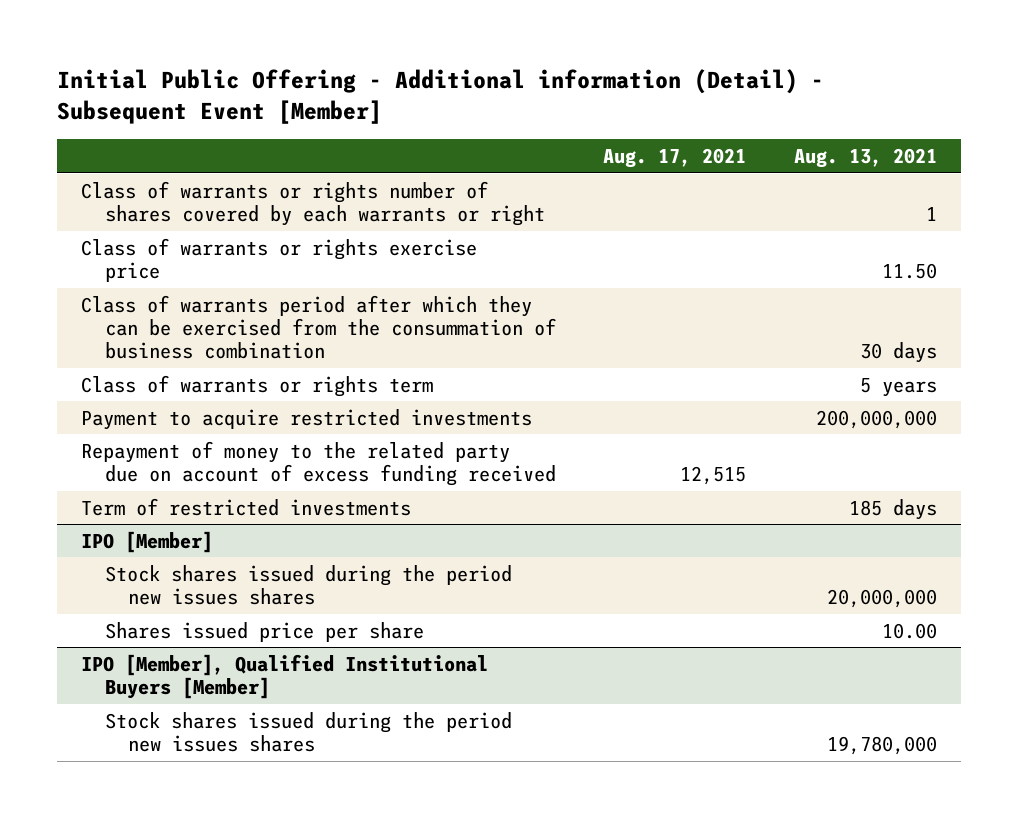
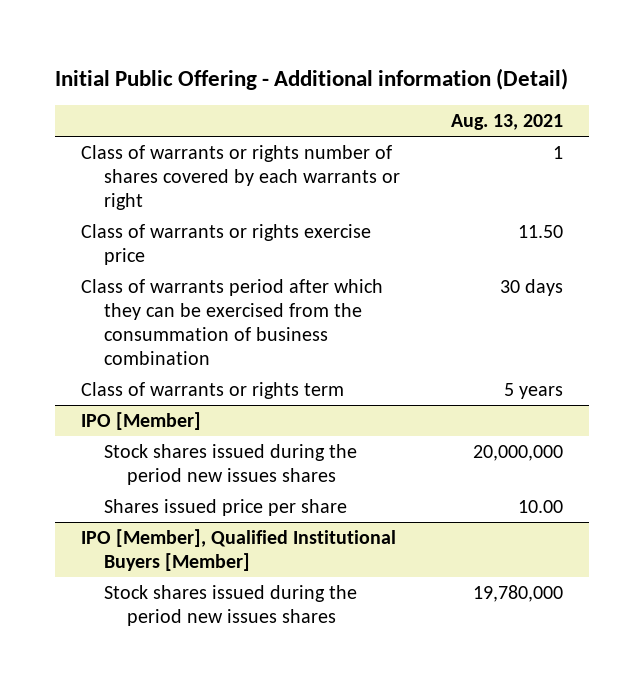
- Initial Public Offering - Additional information (Detail) - Subsequent Event [Member]
+ Initial Public Offering - Additional information (Detail)
- | Aug. 17, 2021 | Aug. 13, 2021
+ | Aug. 13, 2021
- Payment to acquire restricted investments | | 200,000,000
- Repayment of money to the related party due on account of excess funding received | 12,515 |
- Term of restricted investments | | 185 days

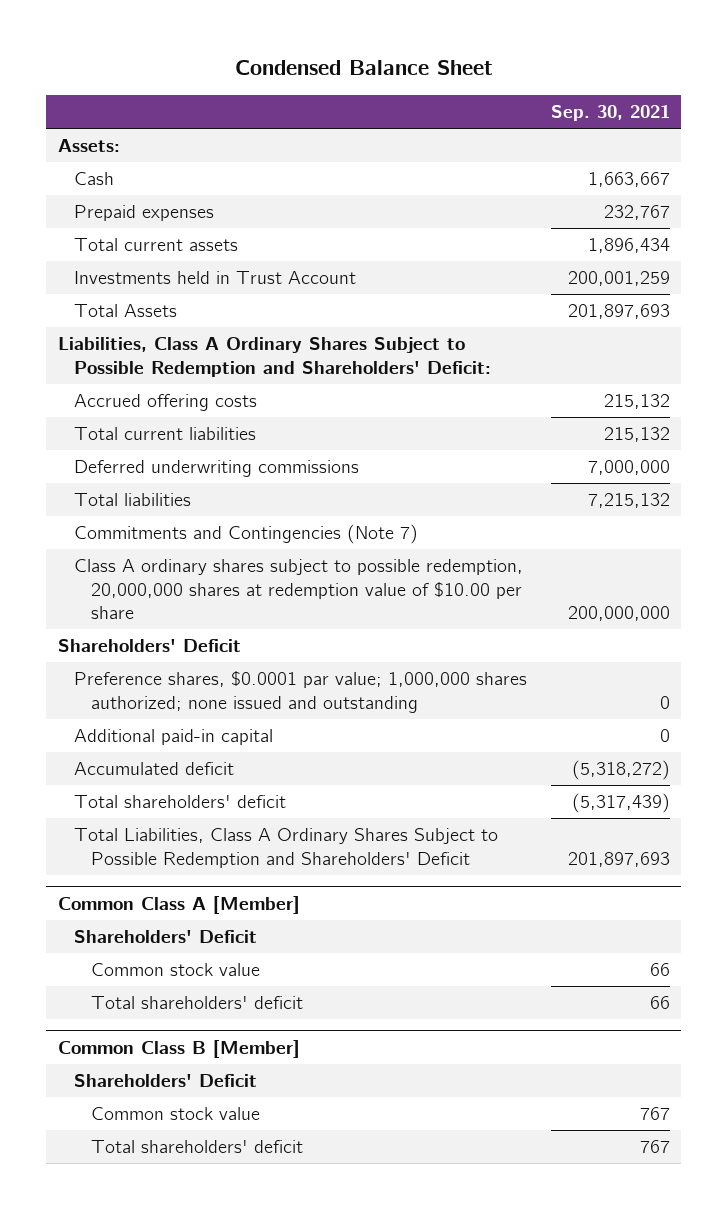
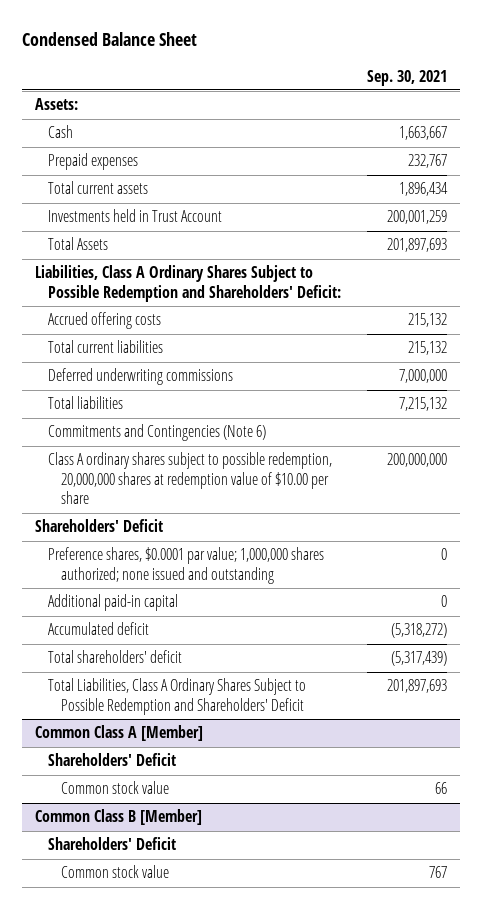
- Commitments and Contingencies (Note 7)
+ Commitments and Contingencies (Note 6)
@ Common Class A [Member]
- Total shareholders' deficit | 66
@ Common Class B [Member]
- Total shareholders' deficit | 767

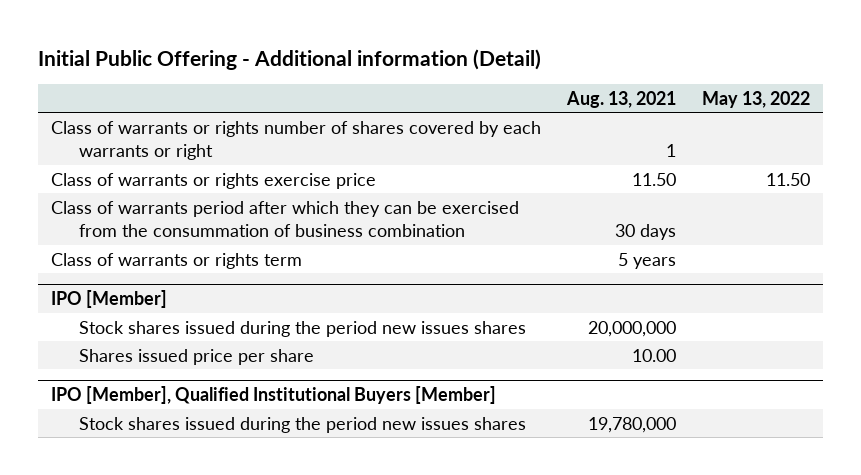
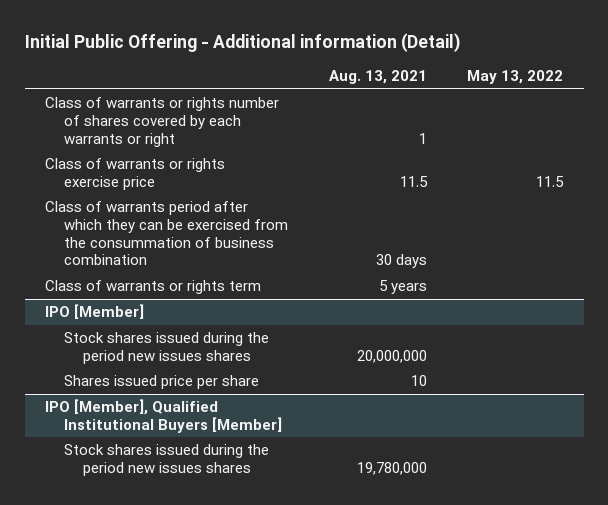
- Class of warrants or rights exercise price | 11.50 | 11.50
+ Class of warrants or rights exercise price | 11.5 | 11.5
@ IPO [Member]
- Shares issued price per share | 10.00 |
+ Shares issued price per share | 10 |

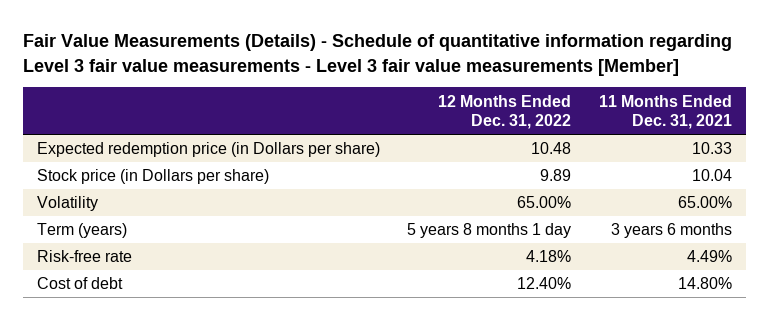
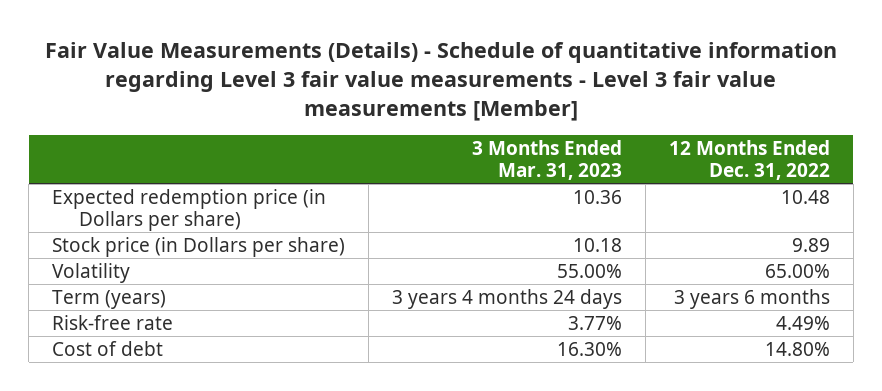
- | 12 Months Ended Dec. 31, 2022 | 11 Months Ended Dec. 31, 2021
+ | 3 Months Ended Mar. 31, 2023 | 12 Months Ended Dec. 31, 2022
- Term (years) | 5 years 8 months 1 day | 3 years 6 months
- Risk-free rate | 4.18% | 4.49%
- Cost of debt | 12.40% | 14.80%
+ Term (years) | 3 years 4 months 24 days | 3 years 6 months
+ Risk-free rate | 3.77% | 4.49%
+ Cost of debt | 16.30% | 14.80%

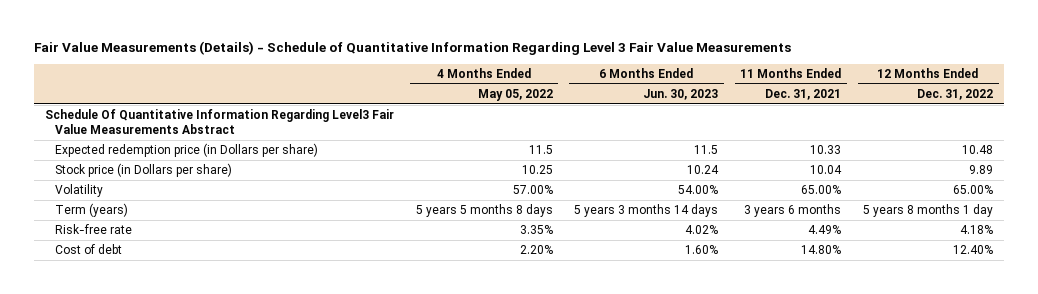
- Fair Value Measurements (Details) - Schedule of quantitative information regarding Level 3 fair value measurements - Level 3 fair value measurements [Member]
+ Fair Value Measurements (Details) - Schedule of Quantitative Information Regarding Level 3 Fair Value Measurements
- | 3 Months Ended Mar. 31, 2023 | 12 Months Ended Dec. 31, 2022
+ | 4 Months Ended May 05, 2022 | 6 Months Ended Jun. 30, 2023 | 11 Months Ended Dec. 31, 2021 | 12 Months Ended Dec. 31, 2022
+ Schedule Of Quantitative Information Regarding Level3 Fair Value Measurements Abstract
- Term (years) | 3 years 4 months 24 days | 3 years 6 months
- Risk-free rate | 3.77% | 4.49%
- Cost of debt | 16.30% | 14.80%
+ Term (years) | 5 years 5 months 8 days | 5 years 3 months 14 days | 3 years 6 months | 5 years 8 months 1 day
+ Risk-free rate | 3.35% | 4.02% | 4.49% | 4.18%
+ Cost of debt | 2.20% | 1.60% | 14.80% | 12.40%

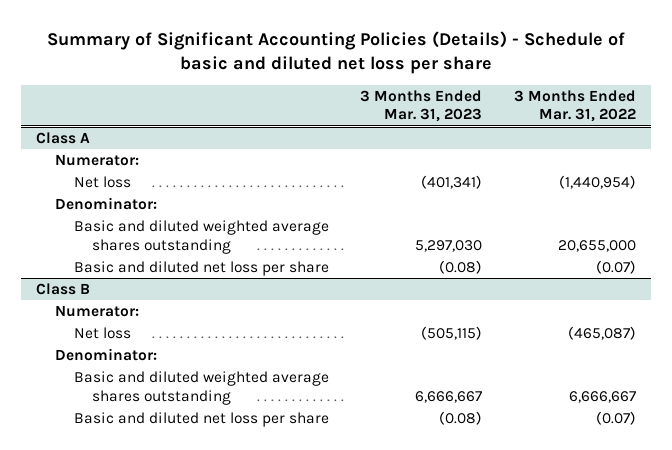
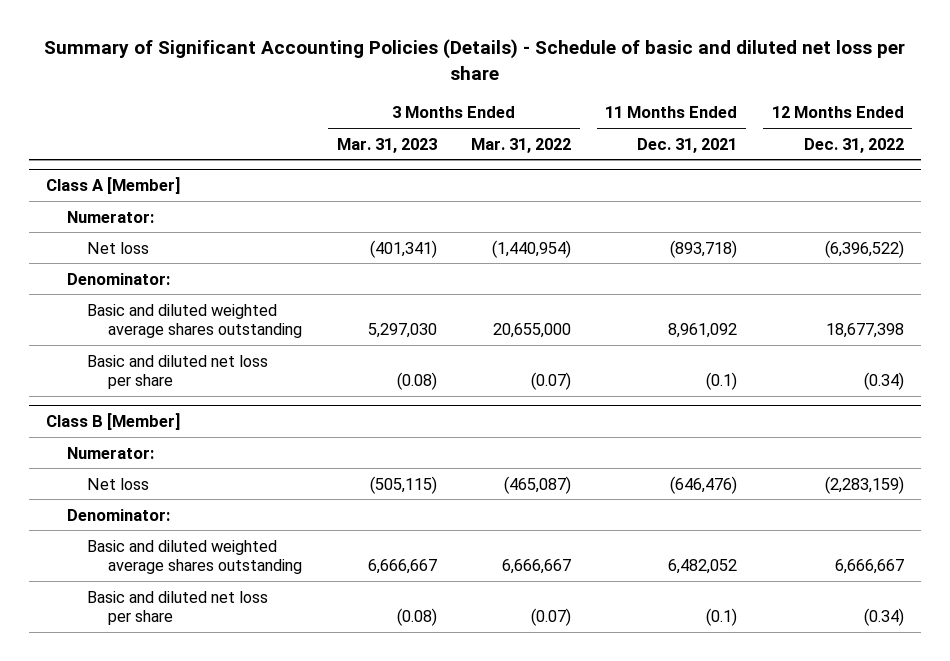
- | 3 Months Ended Mar. 31, 2023 | 3 Months Ended Mar. 31, 2022
+ | 3 Months Ended Mar. 31, 2023 | 3 Months Ended Mar. 31, 2022 | 11 Months Ended Dec. 31, 2021 | 12 Months Ended Dec. 31, 2022
- Class A
+ Class A [Member]
- Class B
+ Class B [Member]

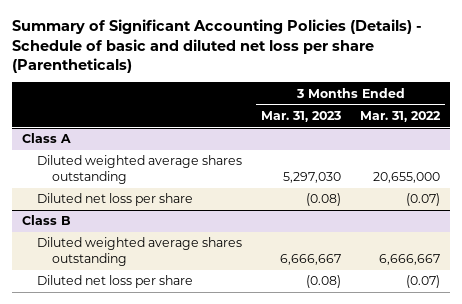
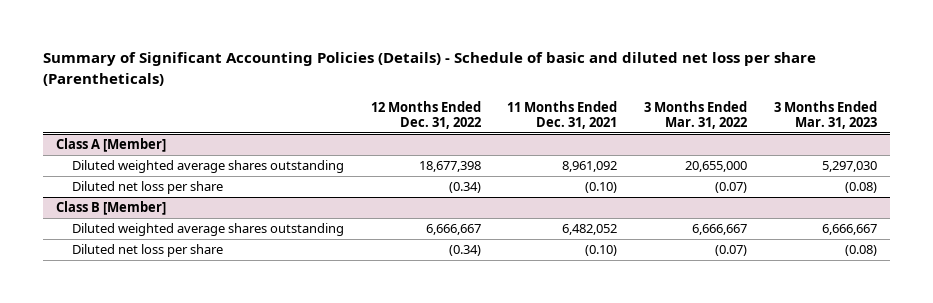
- | 3 Months Ended Mar. 31, 2023 | 3 Months Ended Mar. 31, 2022
+ | 12 Months Ended Dec. 31, 2022 | 11 Months Ended Dec. 31, 2021 | 3 Months Ended Mar. 31, 2022 | 3 Months Ended Mar. 31, 2023
- Class A
+ Class A [Member]
- Class B
+ Class B [Member]

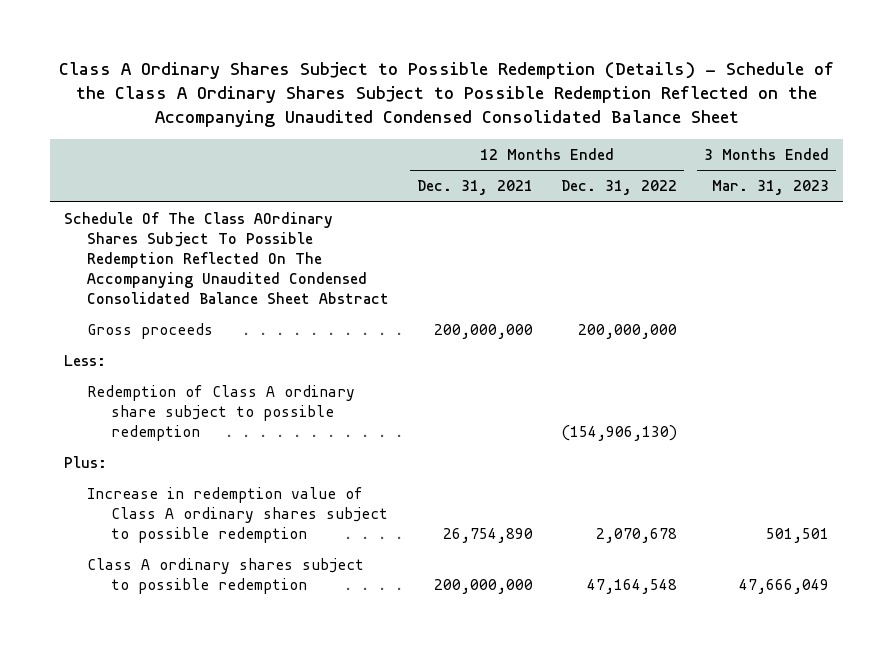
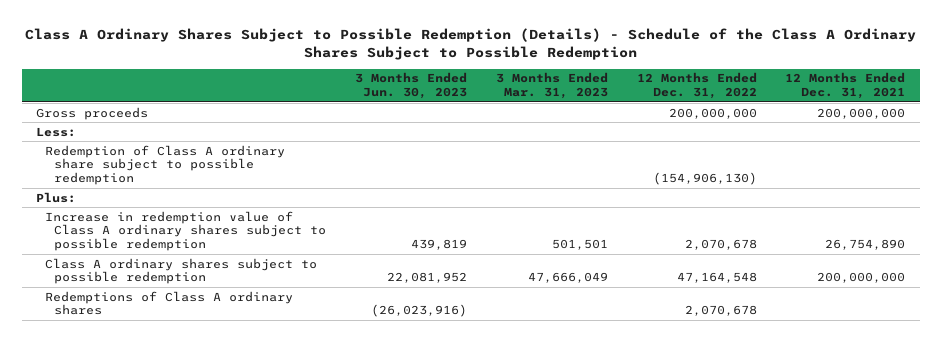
- Class A Ordinary Shares Subject to Possible Redemption (Details) - Schedule of the Class A Ordinary Shares Subject to Possible Redemption Reflected on the Accompanying Unaudited Condensed Consolidated Balance Sheet
+ Class A Ordinary Shares Subject to Possible Redemption (Details) - Schedule of the Class A Ordinary Shares Subject to Possible Redemption
- | 12 Months Ended Dec. 31, 2021 | 12 Months Ended Dec. 31, 2022 | 3 Months Ended Mar. 31, 2023
+ | 3 Months Ended Jun. 30, 2023 | 3 Months Ended Mar. 31, 2023 | 12 Months Ended Dec. 31, 2022 | 12 Months Ended Dec. 31, 2021
- Schedule Of The Class AOrdinary Shares Subject To Possible Redemption Reflected On The Accompanying Unaudited Condensed Consolidated Balance Sheet Abstract
+ Redemptions of Class A ordinary shares | (26,023,916) | | 2,070,678 |

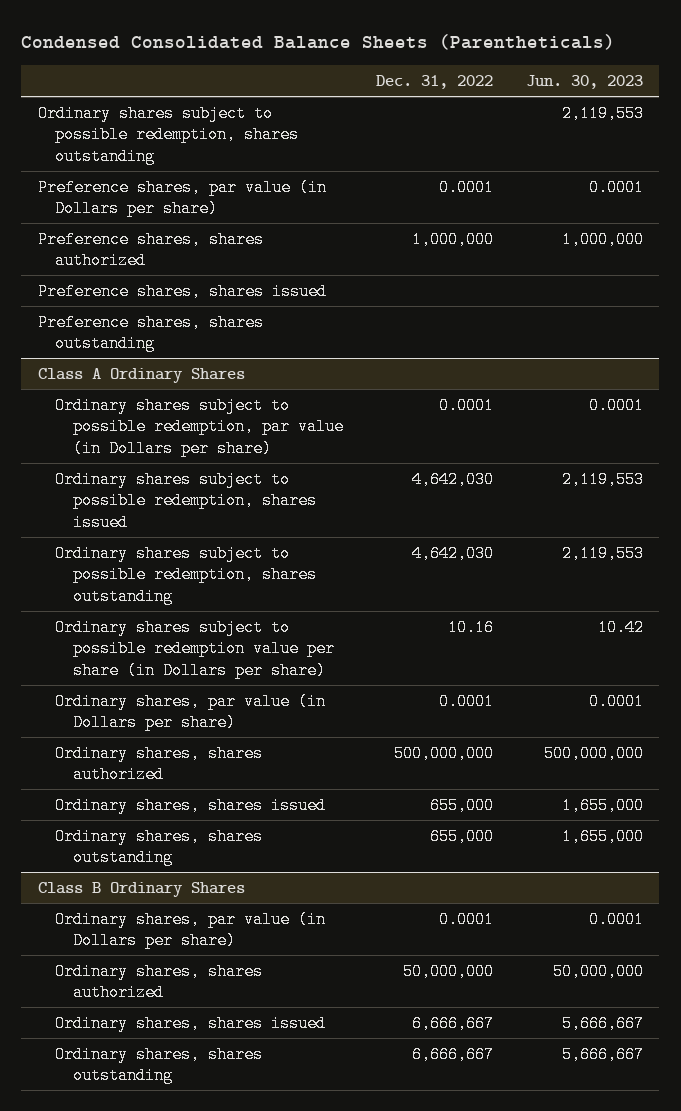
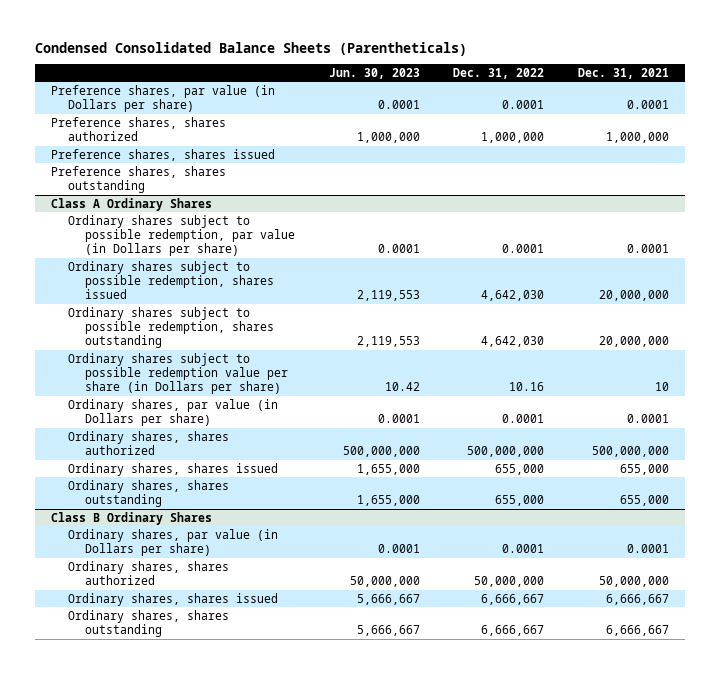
- | Dec. 31, 2022 | Jun. 30, 2023
+ | Jun. 30, 2023 | Dec. 31, 2022 | Dec. 31, 2021
- Ordinary shares subject to possible redemption, shares outstanding | | 2,119,553

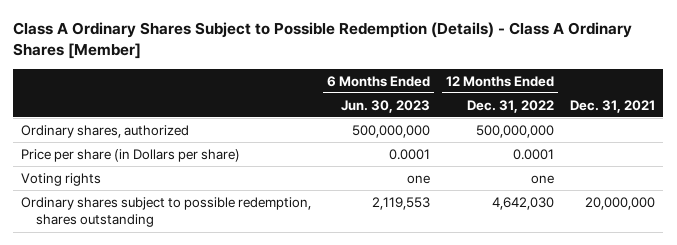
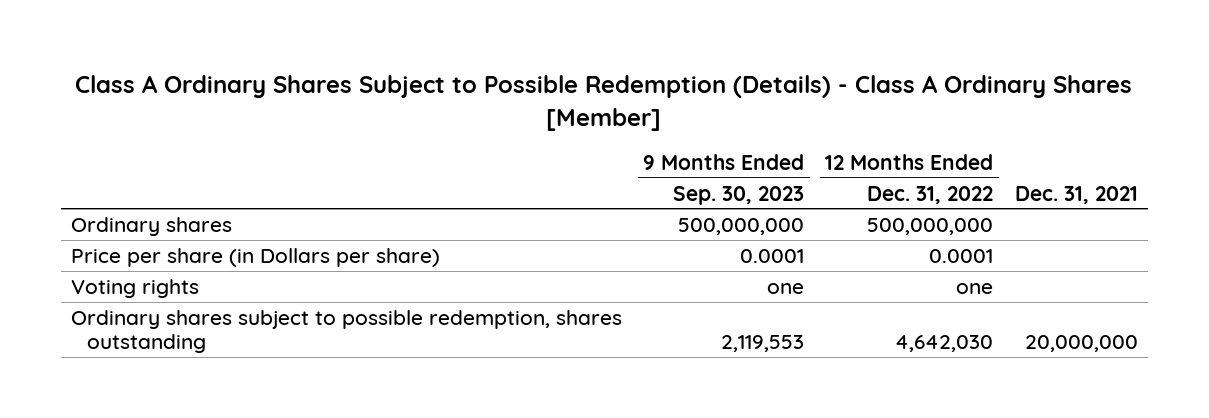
- | 6 Months Ended Jun. 30, 2023 | 12 Months Ended Dec. 31, 2022 | Dec. 31, 2021
+ | 9 Months Ended Sep. 30, 2023 | 12 Months Ended Dec. 31, 2022 | Dec. 31, 2021
- Ordinary shares, authorized | 500,000,000 | 500,000,000 |
+ Ordinary shares | 500,000,000 | 500,000,000 |

